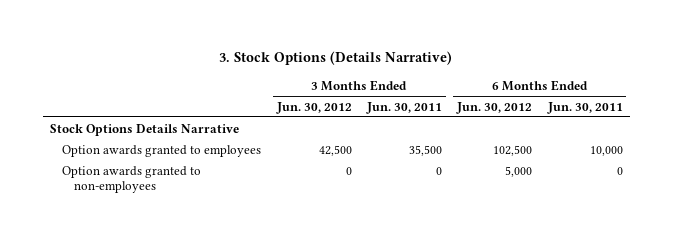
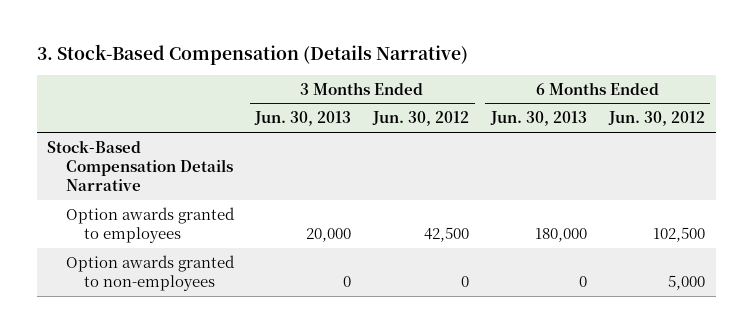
- 3. Stock Options (Details Narrative)
+ 3. Stock-Based Compensation (Details Narrative)
- | 3 Months Ended Jun. 30, 2012 | 3 Months Ended Jun. 30, 2011 | 6 Months Ended Jun. 30, 2012 | 6 Months Ended Jun. 30, 2011
+ | 3 Months Ended Jun. 30, 2013 | 3 Months Ended Jun. 30, 2012 | 6 Months Ended Jun. 30, 2013 | 6 Months Ended Jun. 30, 2012
- Stock Options Details Narrative
+ Stock-Based Compensation Details Narrative

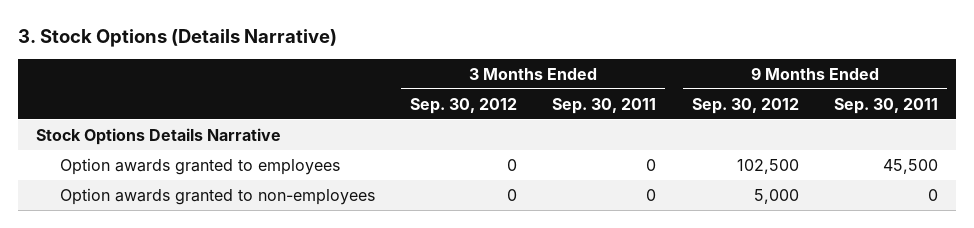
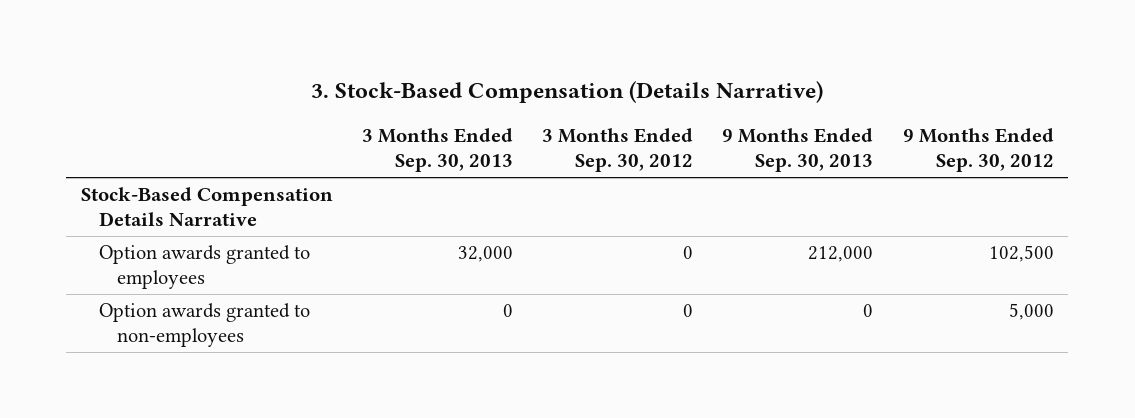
- 3. Stock Options (Details Narrative)
+ 3. Stock-Based Compensation (Details Narrative)
- | 3 Months Ended Sep. 30, 2012 | 3 Months Ended Sep. 30, 2011 | 9 Months Ended Sep. 30, 2012 | 9 Months Ended Sep. 30, 2011
+ | 3 Months Ended Sep. 30, 2013 | 3 Months Ended Sep. 30, 2012 | 9 Months Ended Sep. 30, 2013 | 9 Months Ended Sep. 30, 2012
- Stock Options Details Narrative
+ Stock-Based Compensation Details Narrative

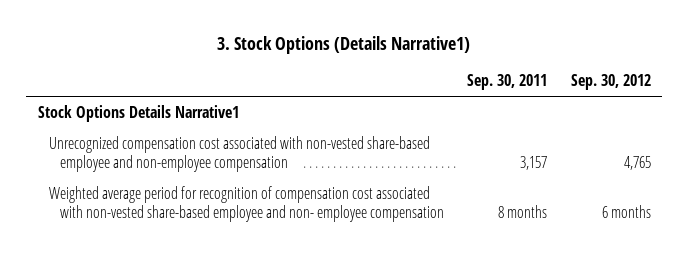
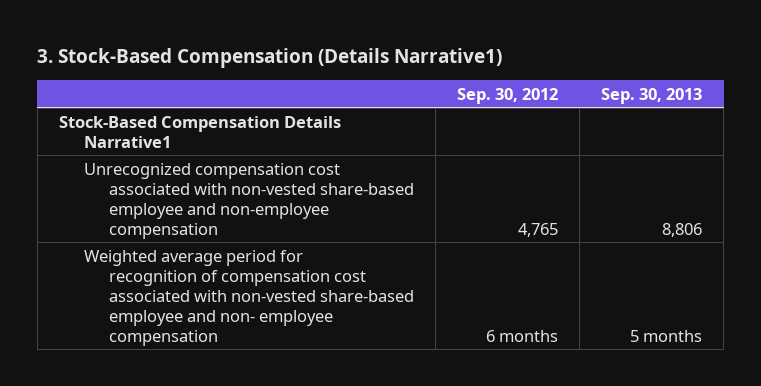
- 3. Stock Options (Details Narrative1)
+ 3. Stock-Based Compensation (Details Narrative1)
- | Sep. 30, 2011 | Sep. 30, 2012
+ | Sep. 30, 2012 | Sep. 30, 2013
- Stock Options Details Narrative1
+ Stock-Based Compensation Details Narrative1

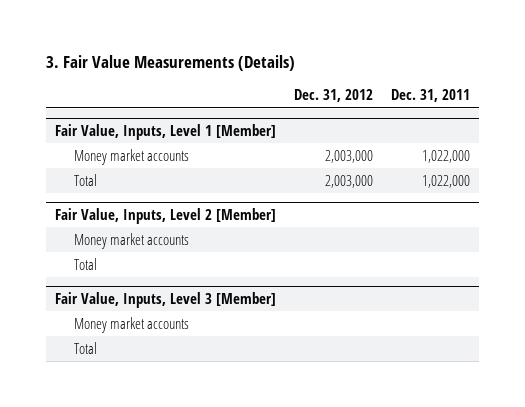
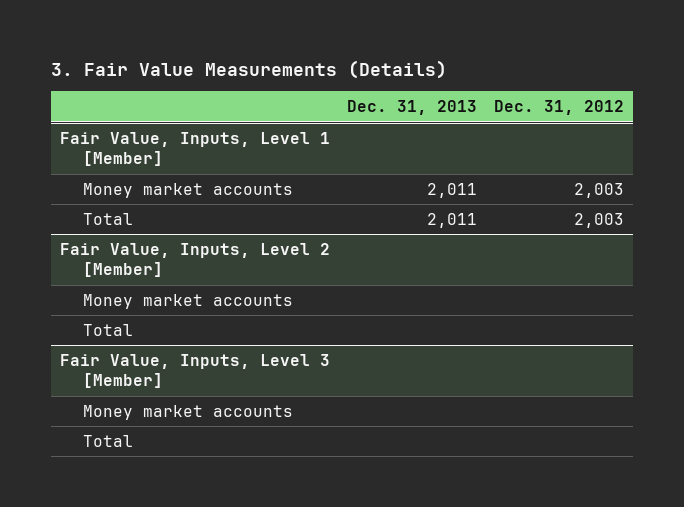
- | Dec. 31, 2012 | Dec. 31, 2011
+ | Dec. 31, 2013 | Dec. 31, 2012
@ Fair Value, Inputs, Level 1 [Member]
- Money market accounts | 2,003,000 | 1,022,000
- Total | 2,003,000 | 1,022,000
+ Money market accounts | 2,011 | 2,003
+ Total | 2,011 | 2,003

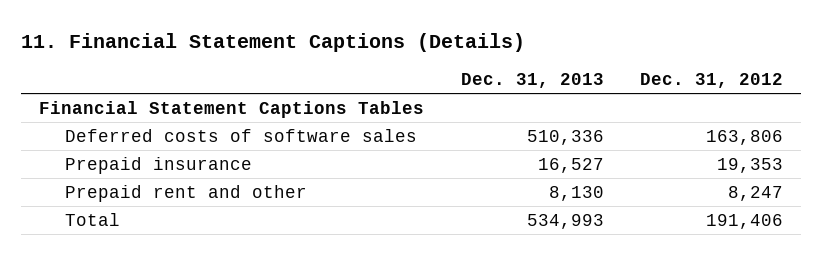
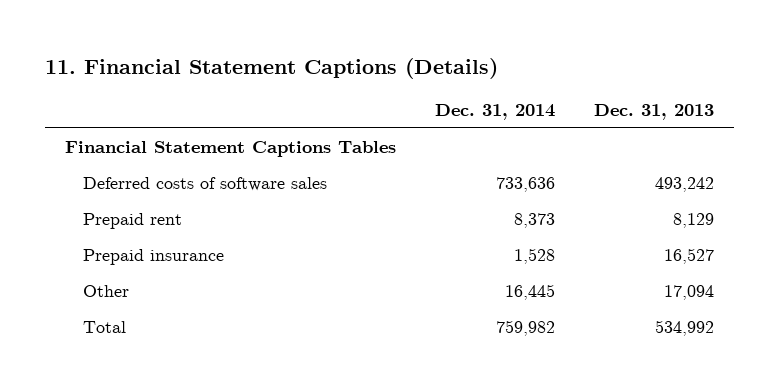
- | Dec. 31, 2013 | Dec. 31, 2012
+ | Dec. 31, 2014 | Dec. 31, 2013
- Deferred costs of software sales | 510,336 | 163,806
+ Deferred costs of software sales | 733,636 | 493,242
+ Prepaid rent | 8,373 | 8,129
- Prepaid rent and other | 8,130 | 8,247
- Total | 534,993 | 191,406
+ Other | 16,445 | 17,094
+ Total | 759,982 | 534,992

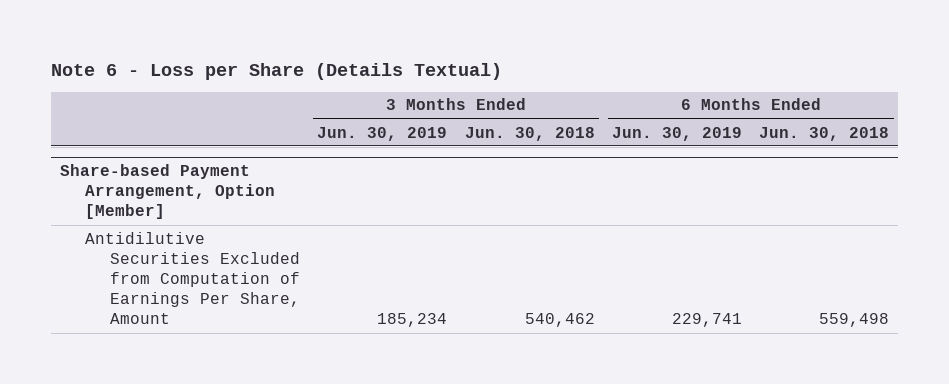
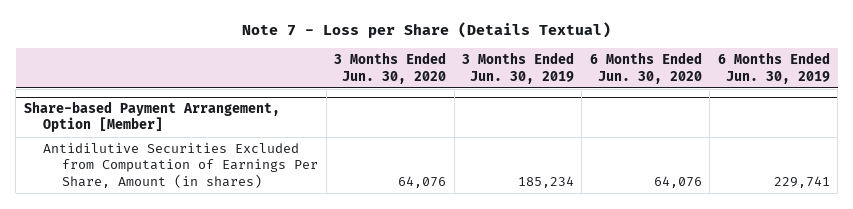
- Note 6 - Loss per Share (Details Textual)
+ Note 7 - Loss per Share (Details Textual)
- | 3 Months Ended Jun. 30, 2019 | 3 Months Ended Jun. 30, 2018 | 6 Months Ended Jun. 30, 2019 | 6 Months Ended Jun. 30, 2018
+ | 3 Months Ended Jun. 30, 2020 | 3 Months Ended Jun. 30, 2019 | 6 Months Ended Jun. 30, 2020 | 6 Months Ended Jun. 30, 2019
@ Share-based Payment Arrangement, Option [Member]
- Antidilutive Securities Excluded from Computation of Earnings Per Share, Amount | 185,234 | 540,462 | 229,741 | 559,498
+ Antidilutive Securities Excluded from Computation of Earnings Per Share, Amount (in shares) | 64,076 | 185,234 | 64,076 | 229,741

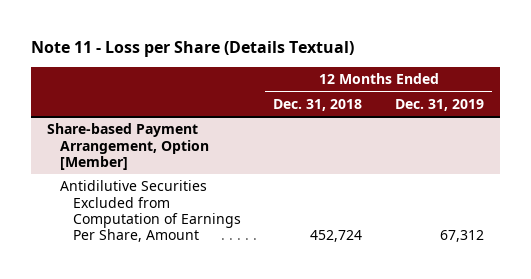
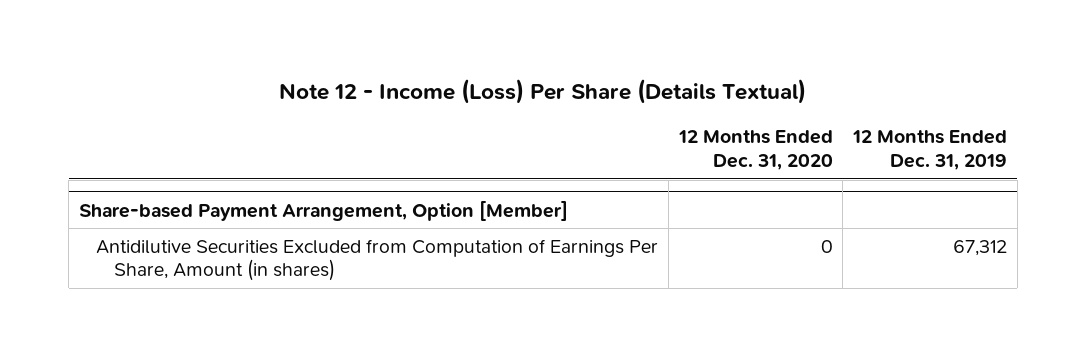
- Note 11 - Loss per Share (Details Textual)
+ Note 12 - Income (Loss) Per Share (Details Textual)
- | 12 Months Ended Dec. 31, 2018 | 12 Months Ended Dec. 31, 2019
+ | 12 Months Ended Dec. 31, 2020 | 12 Months Ended Dec. 31, 2019
@ Share-based Payment Arrangement, Option [Member]
- Antidilutive Securities Excluded from Computation of Earnings Per Share, Amount | 452,724 | 67,312
+ Antidilutive Securities Excluded from Computation of Earnings Per Share, Amount (in shares) | 0 | 67,312

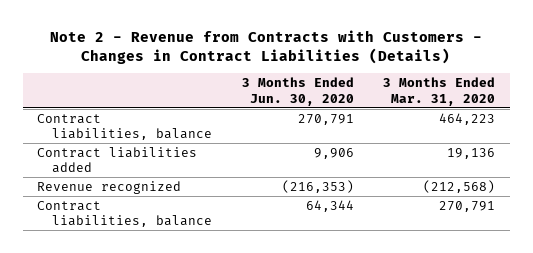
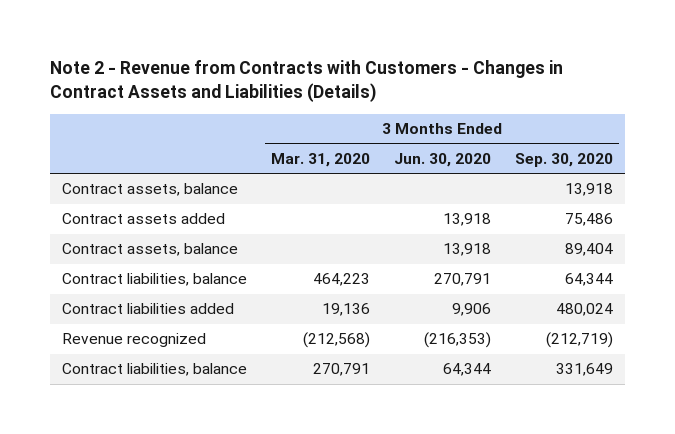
- Note 2 - Revenue from Contracts with Customers - Changes in Contract Liabilities (Details)
+ Note 2 - Revenue from Contracts with Customers - Changes in Contract Assets and Liabilities (Details)
- | 3 Months Ended Jun. 30, 2020 | 3 Months Ended Mar. 31, 2020
+ | 3 Months Ended Mar. 31, 2020 | 3 Months Ended Jun. 30, 2020 | 3 Months Ended Sep. 30, 2020
+ Contract assets, balance | | | 13,918
+ Contract assets added | | 13,918 | 75,486
+ Contract assets, balance | | 13,918 | 89,404

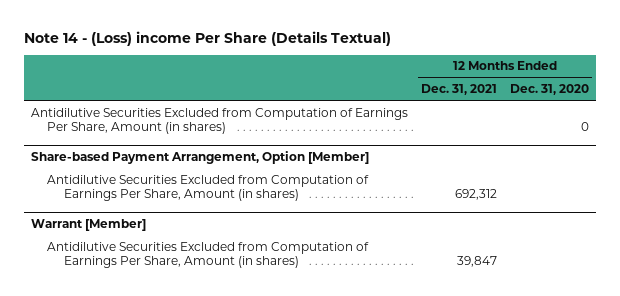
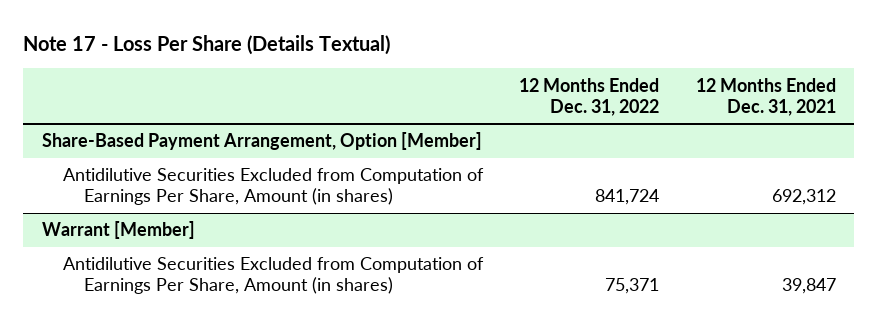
- Note 14 - (Loss) income Per Share (Details Textual)
+ Note 17 - Loss Per Share (Details Textual)
- | 12 Months Ended Dec. 31, 2021 | 12 Months Ended Dec. 31, 2020
+ | 12 Months Ended Dec. 31, 2022 | 12 Months Ended Dec. 31, 2021
- Antidilutive Securities Excluded from Computation of Earnings Per Share, Amount (in shares) | | 0
- Share-based Payment Arrangement, Option [Member]
+ Share-Based Payment Arrangement, Option [Member]

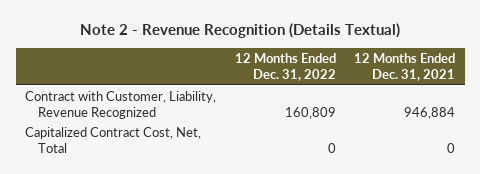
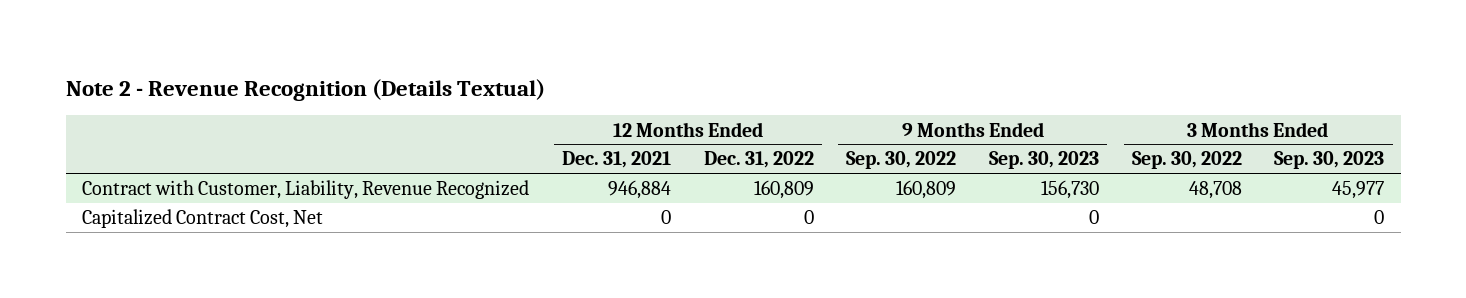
- | 12 Months Ended Dec. 31, 2022 | 12 Months Ended Dec. 31, 2021
+ | 12 Months Ended Dec. 31, 2021 | 12 Months Ended Dec. 31, 2022 | 9 Months Ended Sep. 30, 2022 | 9 Months Ended Sep. 30, 2023 | 3 Months Ended Sep. 30, 2022 | 3 Months Ended Sep. 30, 2023
- Capitalized Contract Cost, Net, Total | 0 | 0
+ Capitalized Contract Cost, Net | 0 | 0 | | 0 | | 0

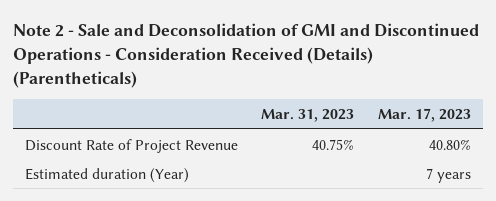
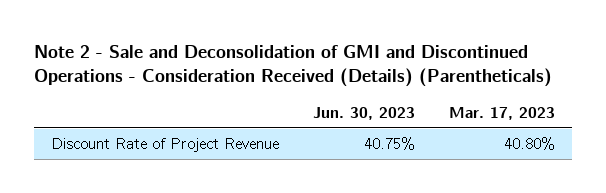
- | Mar. 31, 2023 | Mar. 17, 2023
+ | Jun. 30, 2023 | Mar. 17, 2023
- Estimated duration (Year) | | 7 years

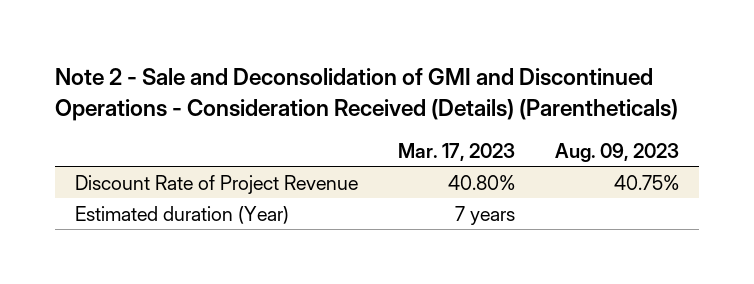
- | Jun. 30, 2023 | Mar. 17, 2023
+ | Mar. 17, 2023 | Aug. 09, 2023
+ Estimated duration (Year) | 7 years |

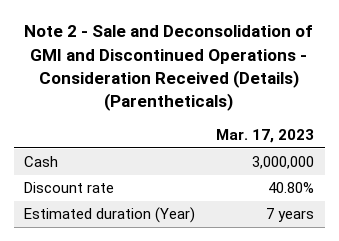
- | Mar. 17, 2023 | Aug. 09, 2023
+ | Mar. 17, 2023
- Discount Rate of Project Revenue | 40.80% | 40.75%
+ Cash | 3,000,000
+ Discount rate | 40.80%

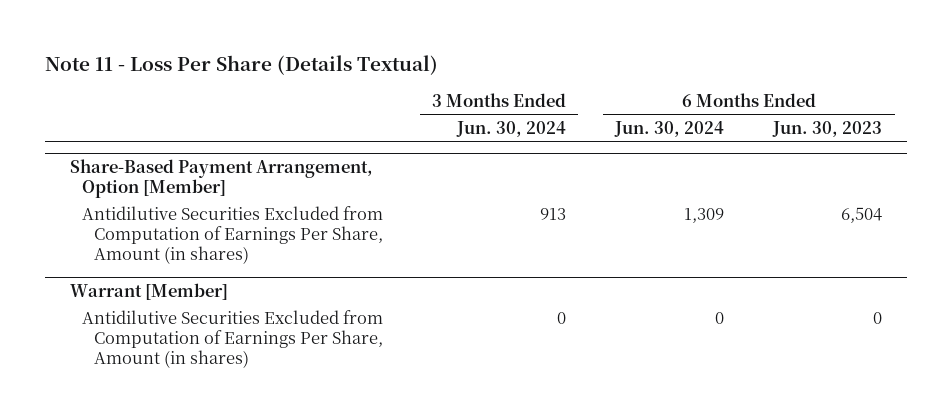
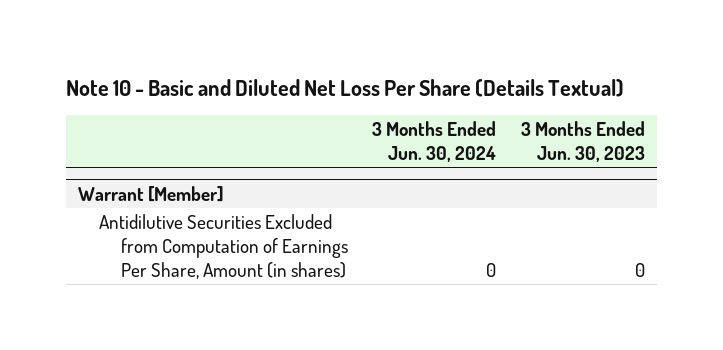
- Note 11 - Loss Per Share (Details Textual)
+ Note 10 - Basic and Diluted Net Loss Per Share (Details Textual)
- | 3 Months Ended Jun. 30, 2024 | 6 Months Ended Jun. 30, 2024 | 6 Months Ended Jun. 30, 2023
+ | 3 Months Ended Jun. 30, 2024 | 3 Months Ended Jun. 30, 2023
- Share-Based Payment Arrangement, Option [Member]
- Antidilutive Securities Excluded from Computation of Earnings Per Share, Amount (in shares) | 913 | 1,309 | 6,504

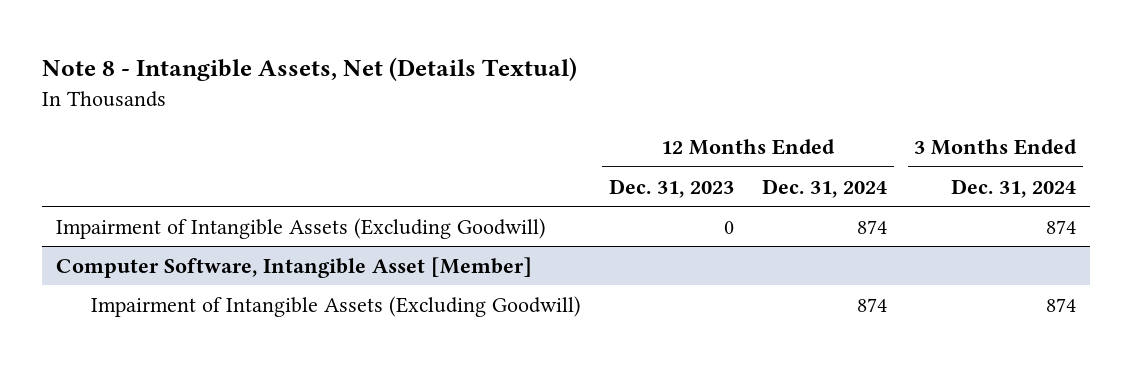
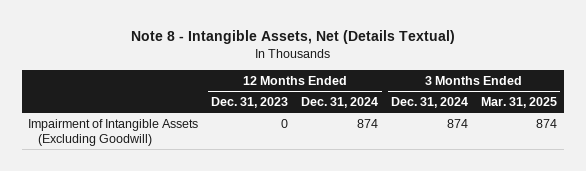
- | 12 Months Ended Dec. 31, 2023 | 12 Months Ended Dec. 31, 2024 | 3 Months Ended Dec. 31, 2024
+ | 12 Months Ended Dec. 31, 2023 | 12 Months Ended Dec. 31, 2024 | 3 Months Ended Dec. 31, 2024 | 3 Months Ended Mar. 31, 2025
- Computer Software, Intangible Asset [Member]
- Impairment of Intangible Assets (Excluding Goodwill) | | 874 | 874

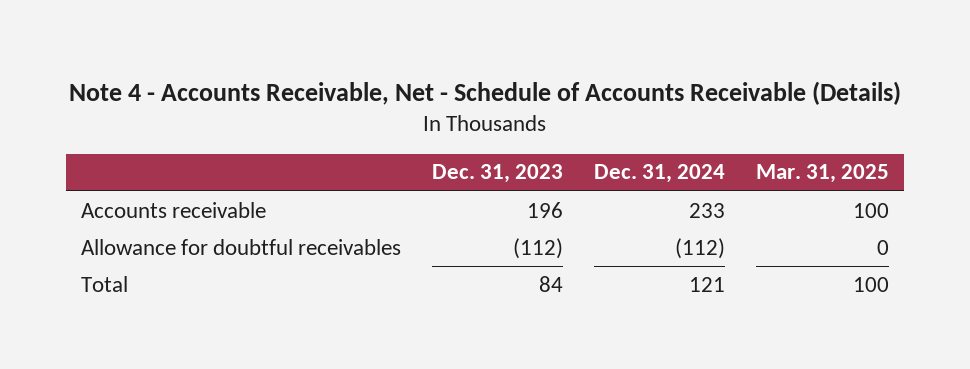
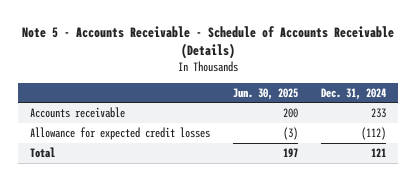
- Note 4 - Accounts Receivable, Net - Schedule of Accounts Receivable (Details)
+ Note 5 - Accounts Receivable - Schedule of Accounts Receivable (Details)
- | Dec. 31, 2023 | Dec. 31, 2024 | Mar. 31, 2025
+ | Jun. 30, 2025 | Dec. 31, 2024
- Allowance for doubtful receivables | (112) | (112) | 0
+ Allowance for expected credit losses | (3) | (112)

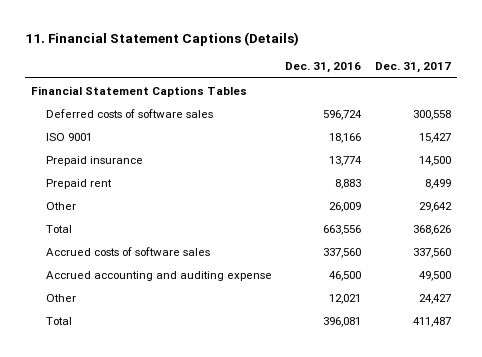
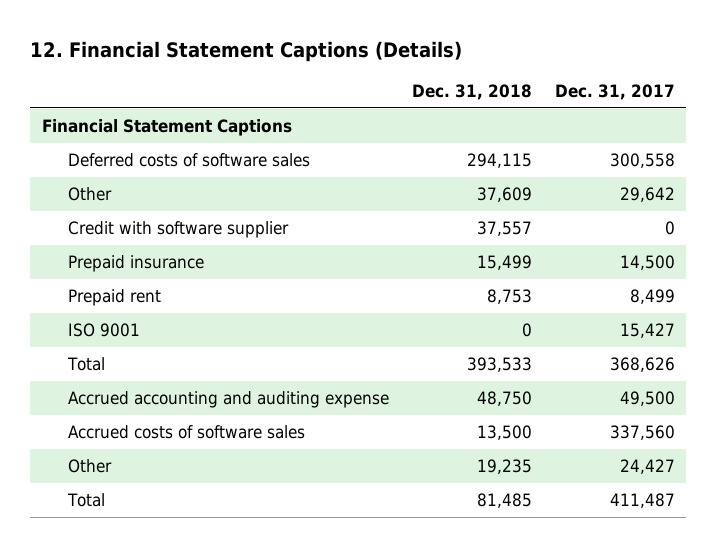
- 11. Financial Statement Captions (Details)
+ 12. Financial Statement Captions (Details)
- | Dec. 31, 2016 | Dec. 31, 2017
+ | Dec. 31, 2018 | Dec. 31, 2017
- Financial Statement Captions Tables
+ Financial Statement Captions
moved up: Other | 37,609 | 29,642
+ Credit with software supplier | 37,557 | 0
moved down: ISO 9001 | 0 | 15,427
moved down: Accrued costs of software sales | 13,500 | 337,560

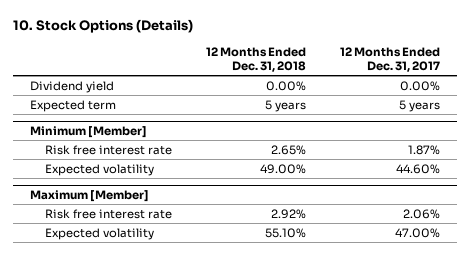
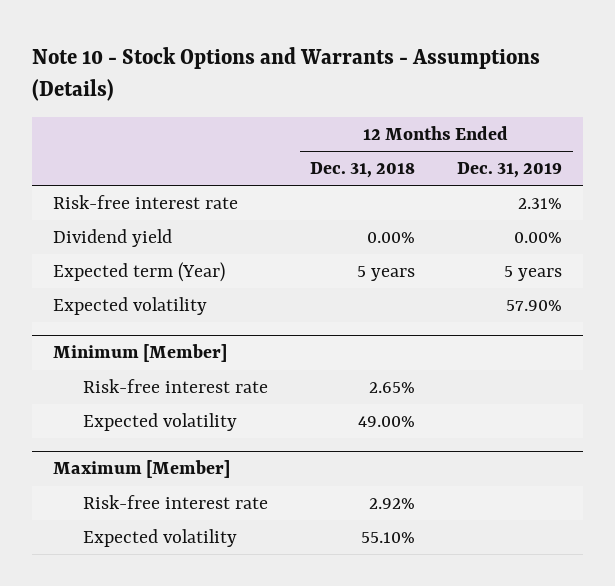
- 10. Stock Options (Details)
+ Note 10 - Stock Options and Warrants - Assumptions (Details)
- | 12 Months Ended Dec. 31, 2018 | 12 Months Ended Dec. 31, 2017
+ | 12 Months Ended Dec. 31, 2018 | 12 Months Ended Dec. 31, 2019
+ Risk-free interest rate | | 2.31%
- Expected term | 5 years | 5 years
+ Expected term (Year) | 5 years | 5 years
+ Expected volatility | | 57.90%
@ Minimum [Member]
- Risk free interest rate | 2.65% | 1.87%
+ Risk-free interest rate | 2.65% |
@ Maximum [Member]
- Risk free interest rate | 2.92% | 2.06%
+ Risk-free interest rate | 2.92% |

